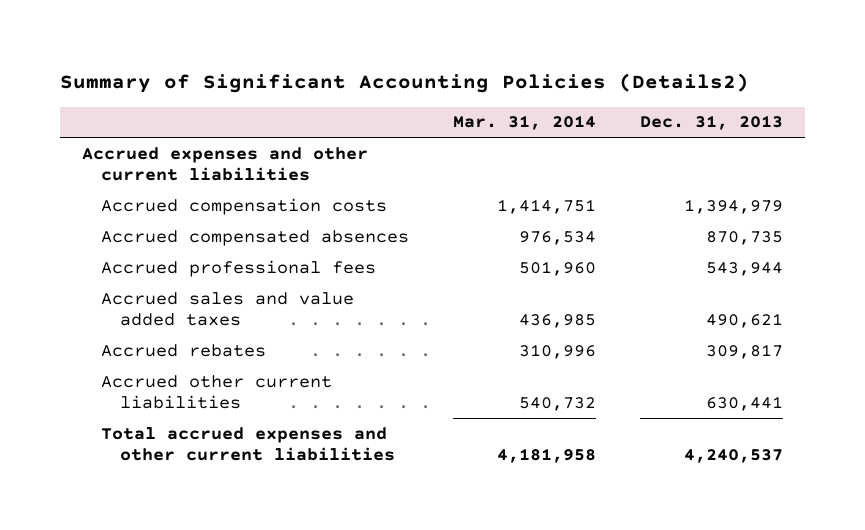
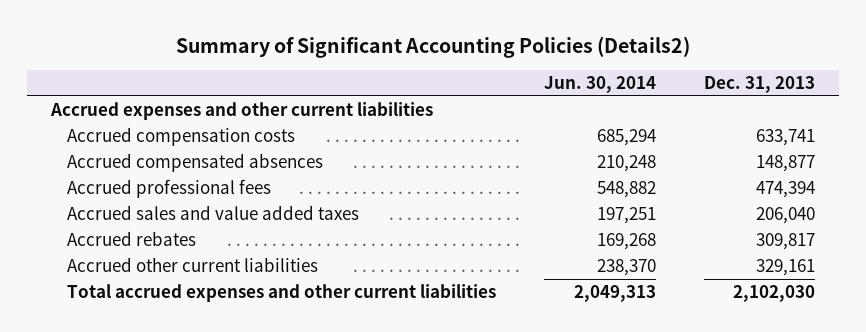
- | Mar. 31, 2014 | Dec. 31, 2013
+ | Jun. 30, 2014 | Dec. 31, 2013
- Accrued compensation costs | 1,414,751 | 1,394,979
- Accrued compensated absences | 976,534 | 870,735
- Accrued professional fees | 501,960 | 543,944
- Accrued sales and value added taxes | 436,985 | 490,621
+ Accrued compensation costs | 685,294 | 633,741
+ Accrued compensated absences | 210,248 | 148,877
+ Accrued professional fees | 548,882 | 474,394
+ Accrued sales and value added taxes | 197,251 | 206,040
- Accrued other current liabilities | 540,732 | 630,441
- Total accrued expenses and other current liabilities | 4,181,958 | 4,240,537
+ Accrued other current liabilities | 238,370 | 329,161
+ Total accrued expenses and other current liabilities | 2,049,313 | 2,102,030

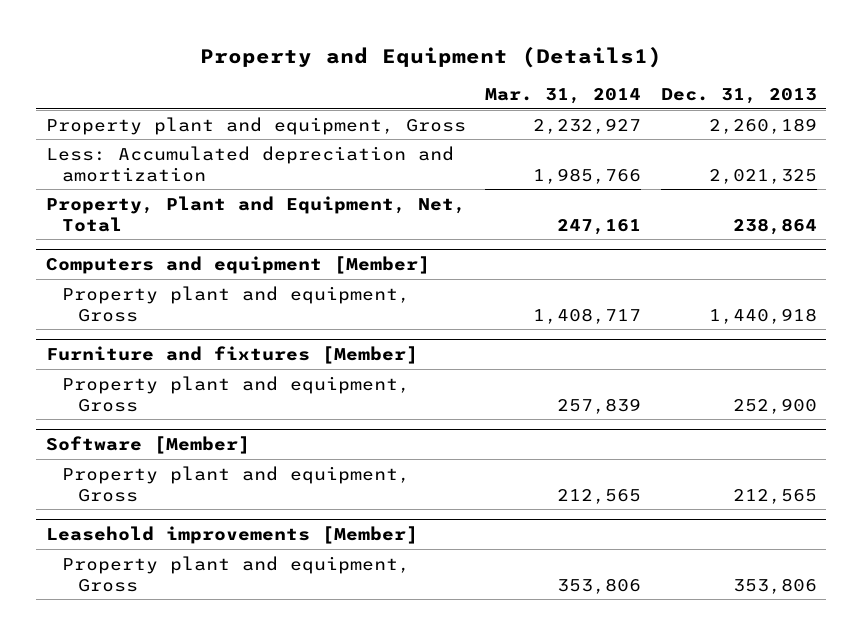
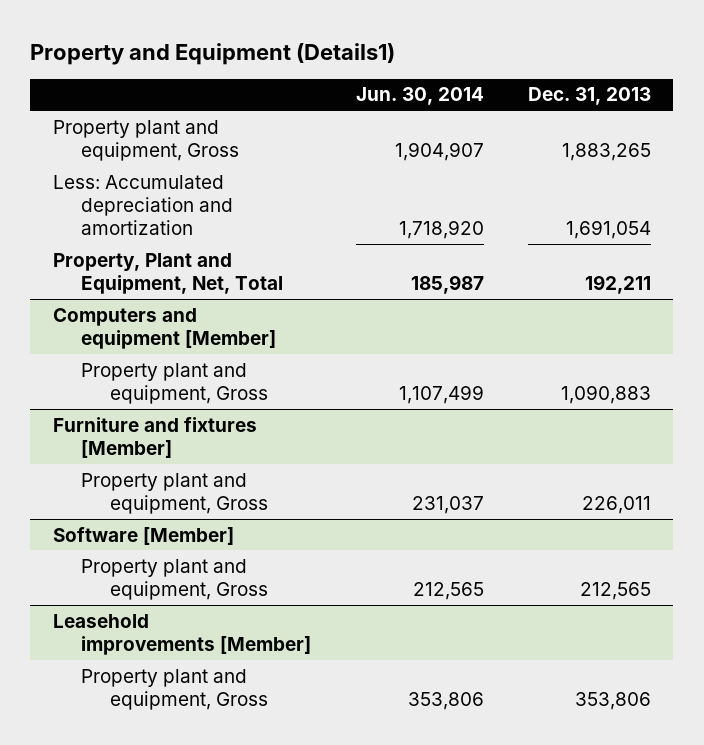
- | Mar. 31, 2014 | Dec. 31, 2013
+ | Jun. 30, 2014 | Dec. 31, 2013
- Property plant and equipment, Gross | 2,232,927 | 2,260,189
- Less: Accumulated depreciation and amortization | 1,985,766 | 2,021,325
- Property, Plant and Equipment, Net, Total | 247,161 | 238,864
+ Property plant and equipment, Gross | 1,904,907 | 1,883,265
+ Less: Accumulated depreciation and amortization | 1,718,920 | 1,691,054
+ Property, Plant and Equipment, Net, Total | 185,987 | 192,211
@ Computers and equipment [Member]
- Property plant and equipment, Gross | 1,408,717 | 1,440,918
+ Property plant and equipment, Gross | 1,107,499 | 1,090,883
@ Furniture and fixtures [Member]
- Property plant and equipment, Gross | 257,839 | 252,900
+ Property plant and equipment, Gross | 231,037 | 226,011

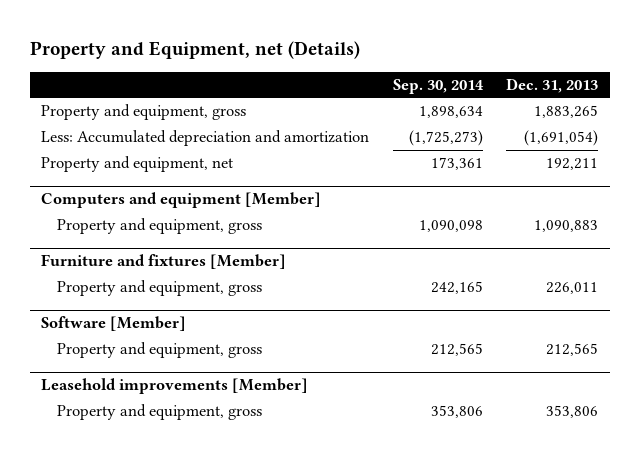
- Property and Equipment (Details1)
+ Property and Equipment, net (Details)
- | Jun. 30, 2014 | Dec. 31, 2013
+ | Sep. 30, 2014 | Dec. 31, 2013
- Property plant and equipment, Gross | 1,904,907 | 1,883,265
- Less: Accumulated depreciation and amortization | 1,718,920 | 1,691,054
- Property, Plant and Equipment, Net, Total | 185,987 | 192,211
+ Property and equipment, gross | 1,898,634 | 1,883,265
+ Less: Accumulated depreciation and amortization | (1,725,273) | (1,691,054)
+ Property and equipment, net | 173,361 | 192,211
@ Computers and equipment [Member]
- Property plant and equipment, Gross | 1,107,499 | 1,090,883
+ Property and equipment, gross | 1,090,098 | 1,090,883
@ Furniture and fixtures [Member]
- Property plant and equipment, Gross | 231,037 | 226,011
+ Property and equipment, gross | 242,165 | 226,011
@ Software [Member]
- Property plant and equipment, Gross | 212,565 | 212,565
+ Property and equipment, gross | 212,565 | 212,565
@ Leasehold improvements [Member]
- Property plant and equipment, Gross | 353,806 | 353,806
+ Property and equipment, gross | 353,806 | 353,806

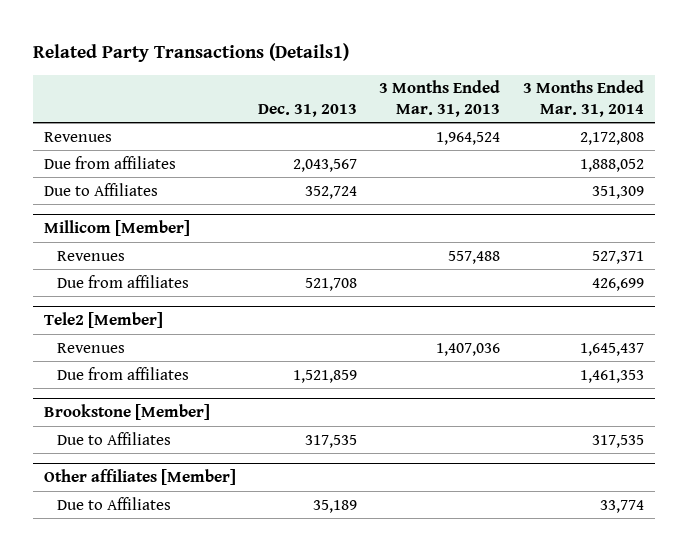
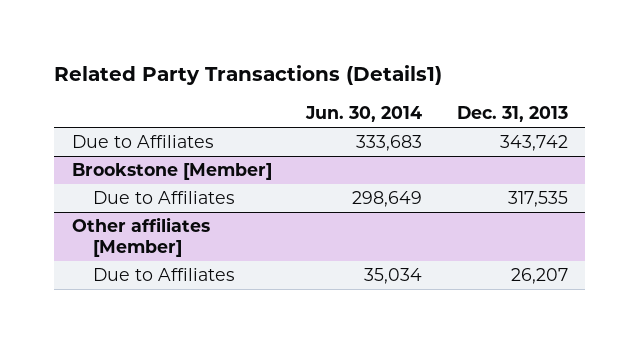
- | Dec. 31, 2013 | 3 Months Ended Mar. 31, 2013 | 3 Months Ended Mar. 31, 2014
+ | Jun. 30, 2014 | Dec. 31, 2013
- Revenues | | 1,964,524 | 2,172,808
- Due from affiliates | 2,043,567 | | 1,888,052
- Due to Affiliates | 352,724 | | 351,309
- Millicom [Member]
- Revenues | | 557,488 | 527,371
- Due from affiliates | 521,708 | | 426,699
- Tele2 [Member]
- Revenues | | 1,407,036 | 1,645,437
- Due from affiliates | 1,521,859 | | 1,461,353
+ Due to Affiliates | 333,683 | 343,742
@ Other affiliates [Member]
- Due to Affiliates | 35,189 | | 33,774
+ Due to Affiliates | 35,034 | 26,207

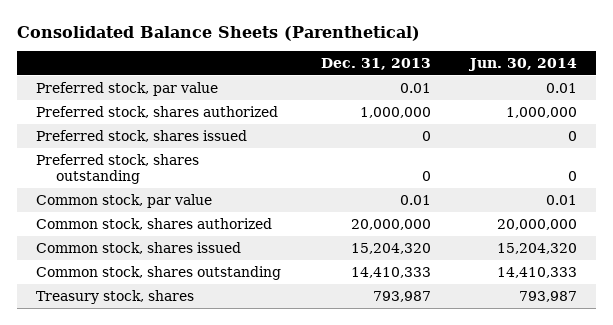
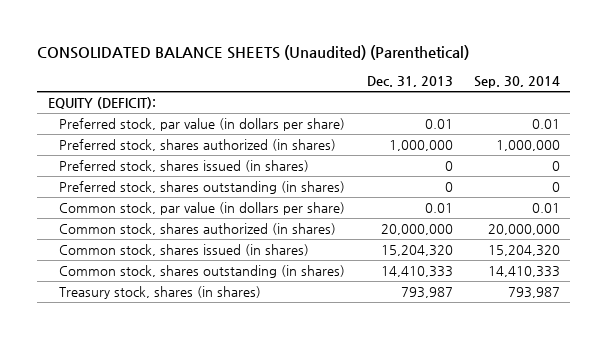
- Consolidated Balance Sheets (Parenthetical)
+ CONSOLIDATED BALANCE SHEETS (Unaudited) (Parenthetical)
- | Dec. 31, 2013 | Jun. 30, 2014
+ | Dec. 31, 2013 | Sep. 30, 2014
- Preferred stock, par value | 0.01 | 0.01
- Preferred stock, shares authorized | 1,000,000 | 1,000,000
- Preferred stock, shares issued | 0 | 0
- Preferred stock, shares outstanding | 0 | 0
- Common stock, par value | 0.01 | 0.01
- Common stock, shares authorized | 20,000,000 | 20,000,000
- Common stock, shares issued | 15,204,320 | 15,204,320
- Common stock, shares outstanding | 14,410,333 | 14,410,333
- Treasury stock, shares | 793,987 | 793,987
+ EQUITY (DEFICIT):
+ Preferred stock, par value (in dollars per share) | 0.01 | 0.01
+ Preferred stock, shares authorized (in shares) | 1,000,000 | 1,000,000
+ Preferred stock, shares issued (in shares) | 0 | 0
+ Preferred stock, shares outstanding (in shares) | 0 | 0
+ Common stock, par value (in dollars per share) | 0.01 | 0.01
+ Common stock, shares authorized (in shares) | 20,000,000 | 20,000,000
+ Common stock, shares issued (in shares) | 15,204,320 | 15,204,320
+ Common stock, shares outstanding (in shares) | 14,410,333 | 14,410,333
+ Treasury stock, shares (in shares) | 793,987 | 793,987

